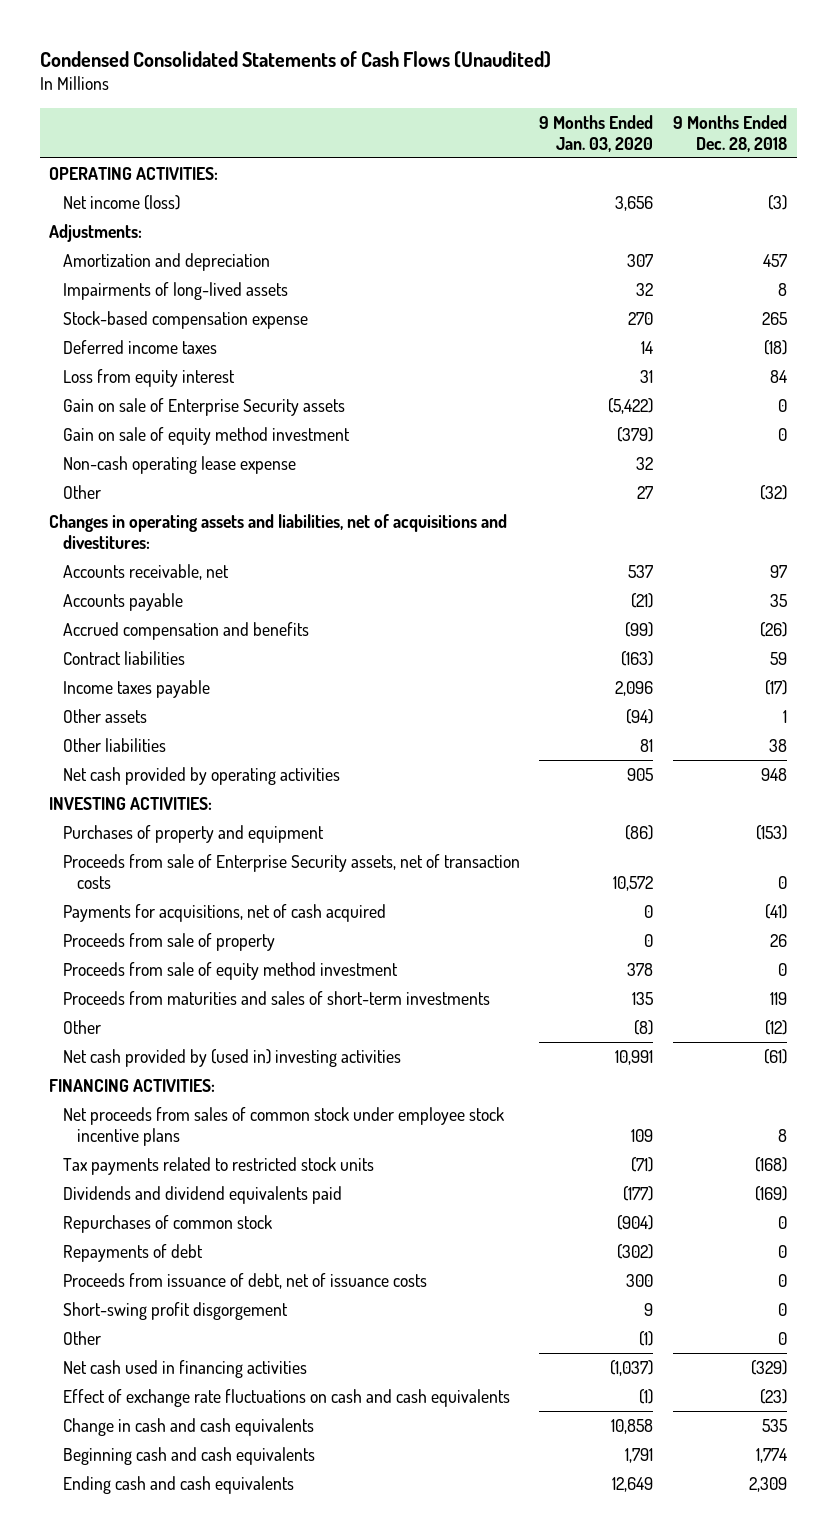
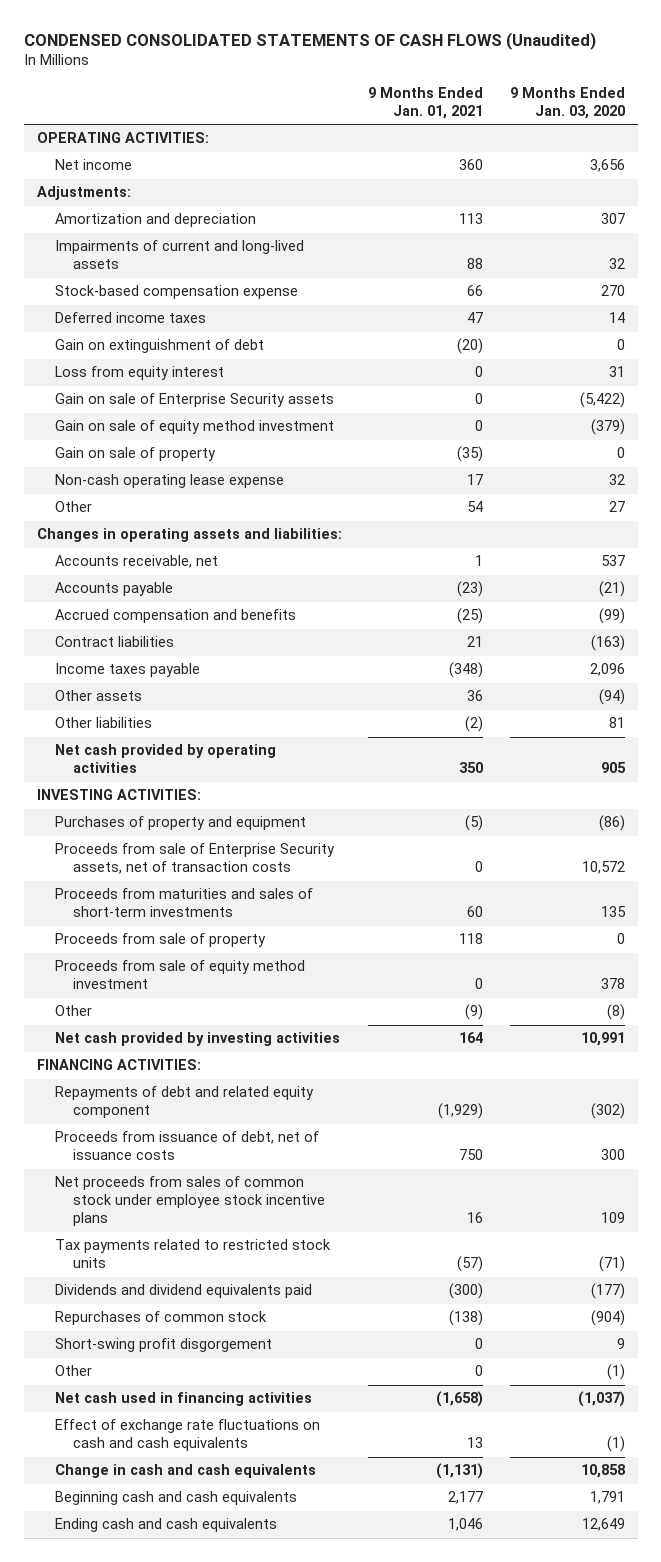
- Condensed Consolidated Statements of Cash Flows (Unaudited)
+ CONDENSED CONSOLIDATED STATEMENTS OF CASH FLOWS (Unaudited)
- | 9 Months Ended Jan. 03, 2020 | 9 Months Ended Dec. 28, 2018
+ | 9 Months Ended Jan. 01, 2021 | 9 Months Ended Jan. 03, 2020
- Net income (loss) | 3,656 | (3)
+ Net income | 360 | 3,656
- Impairments of long-lived assets | 32 | 8
+ Impairments of current and long-lived assets | 88 | 32
+ Gain on extinguishment of debt | (20) | 0
+ Gain on sale of property | (35) | 0
- Changes in operating assets and liabilities, net of acquisitions and divestitures:
+ Changes in operating assets and liabilities:
- Payments for acquisitions, net of cash acquired | 0 | (41)
moved up: Proceeds from maturities and sales of short-term investments | 60 | 135
- Net cash provided by (used in) investing activities | 10,991 | (61)
+ Net cash provided by investing activities | 164 | 10,991
+ Repayments of debt and related equity component | (1,929) | (302)
moved up: Proceeds from issuance of debt, net of issuance costs | 750 | 300
- Repayments of debt | (302) | 0

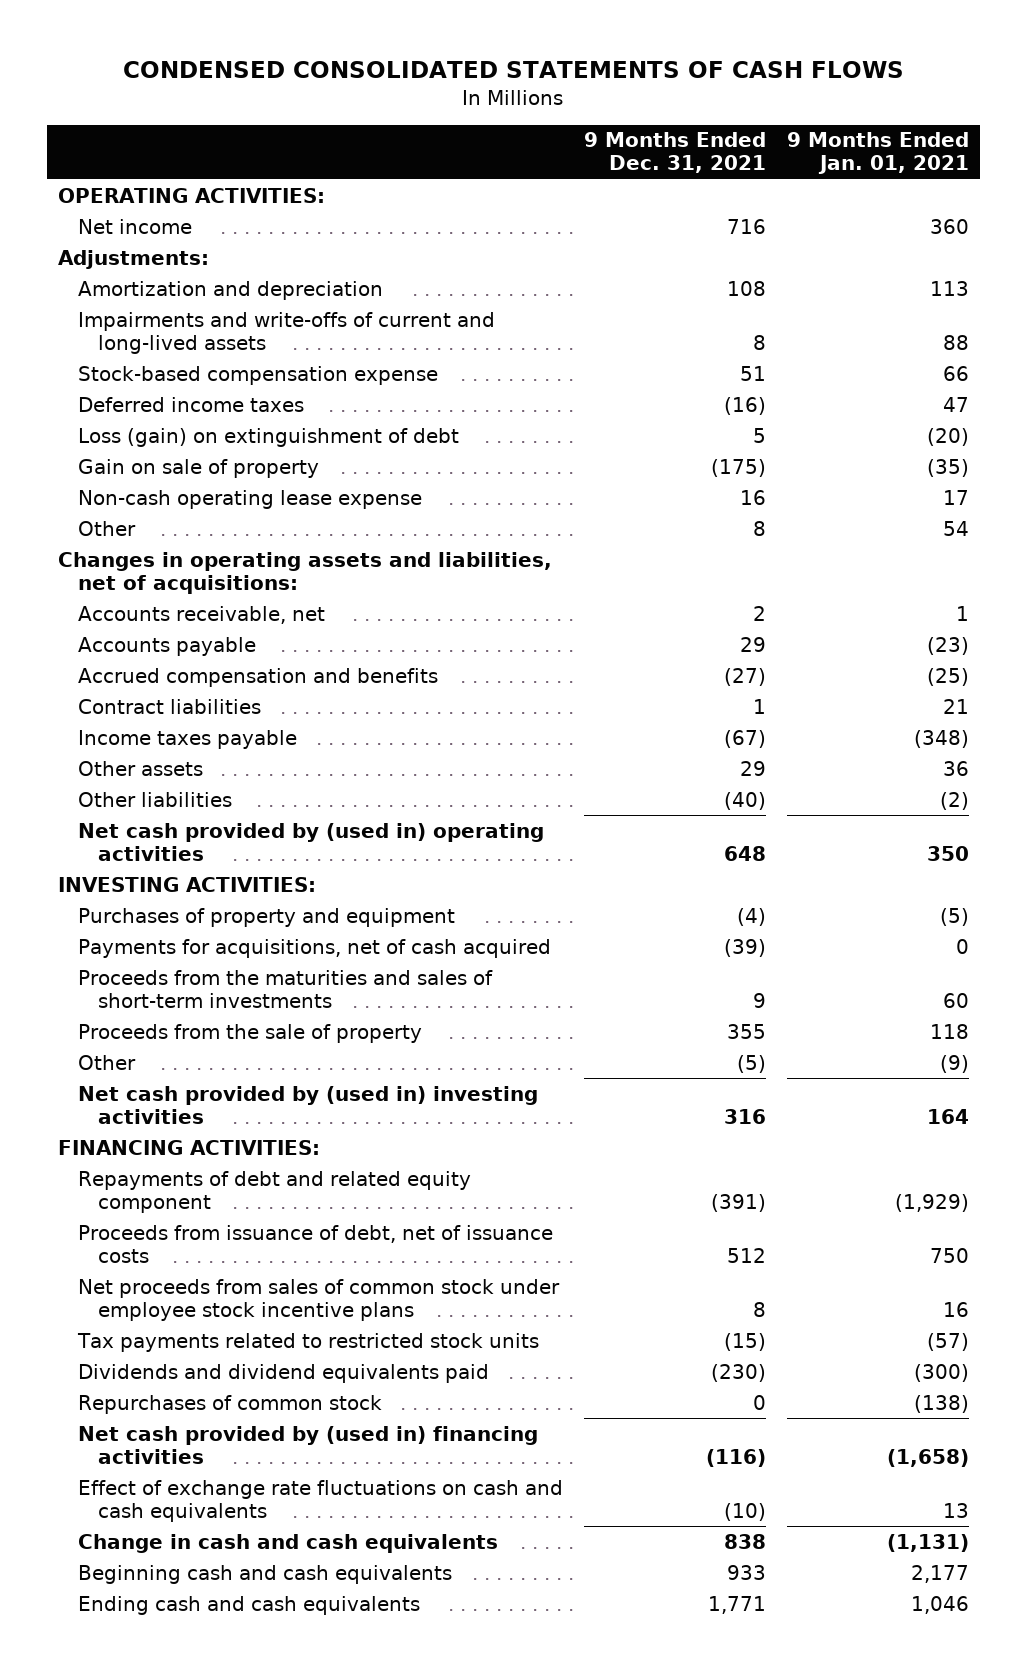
- CONDENSED CONSOLIDATED STATEMENTS OF CASH FLOWS (Unaudited)
+ CONDENSED CONSOLIDATED STATEMENTS OF CASH FLOWS
- | 9 Months Ended Jan. 01, 2021 | 9 Months Ended Jan. 03, 2020
+ | 9 Months Ended Dec. 31, 2021 | 9 Months Ended Jan. 01, 2021
- Impairments of current and long-lived assets | 88 | 32
+ Impairments and write-offs of current and long-lived assets | 8 | 88
- Gain on extinguishment of debt | (20) | 0
- Loss from equity interest | 0 | 31
- Gain on sale of Enterprise Security assets | 0 | (5,422)
- Gain on sale of equity method investment | 0 | (379)
+ Loss (gain) on extinguishment of debt | 5 | (20)
- Changes in operating assets and liabilities:
+ Changes in operating assets and liabilities, net of acquisitions:
- Net cash provided by operating activities | 350 | 905
+ Net cash provided by (used in) operating activities | 648 | 350
- Proceeds from sale of Enterprise Security assets, net of transaction costs | 0 | 10,572
- Proceeds from maturities and sales of short-term investments | 60 | 135
- Proceeds from sale of property | 118 | 0
- Proceeds from sale of equity method investment | 0 | 378
+ Payments for acquisitions, net of cash acquired | (39) | 0
+ Proceeds from the maturities and sales of short-term investments | 9 | 60
+ Proceeds from the sale of property | 355 | 118
- Net cash provided by investing activities | 164 | 10,991
+ Net cash provided by (used in) investing activities | 316 | 164
- Short-swing profit disgorgement | 0 | 9
- Other | 0 | (1)
- Net cash used in financing activities | (1,658) | (1,037)
+ Net cash provided by (used in) financing activities | (116) | (1,658)

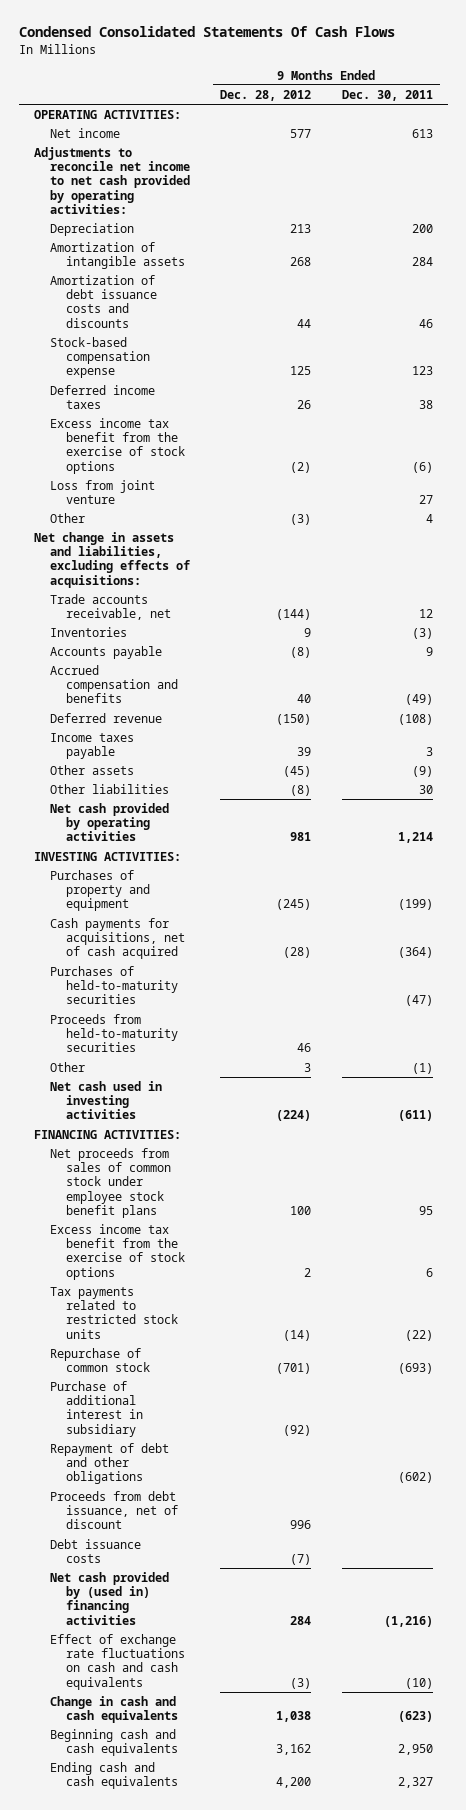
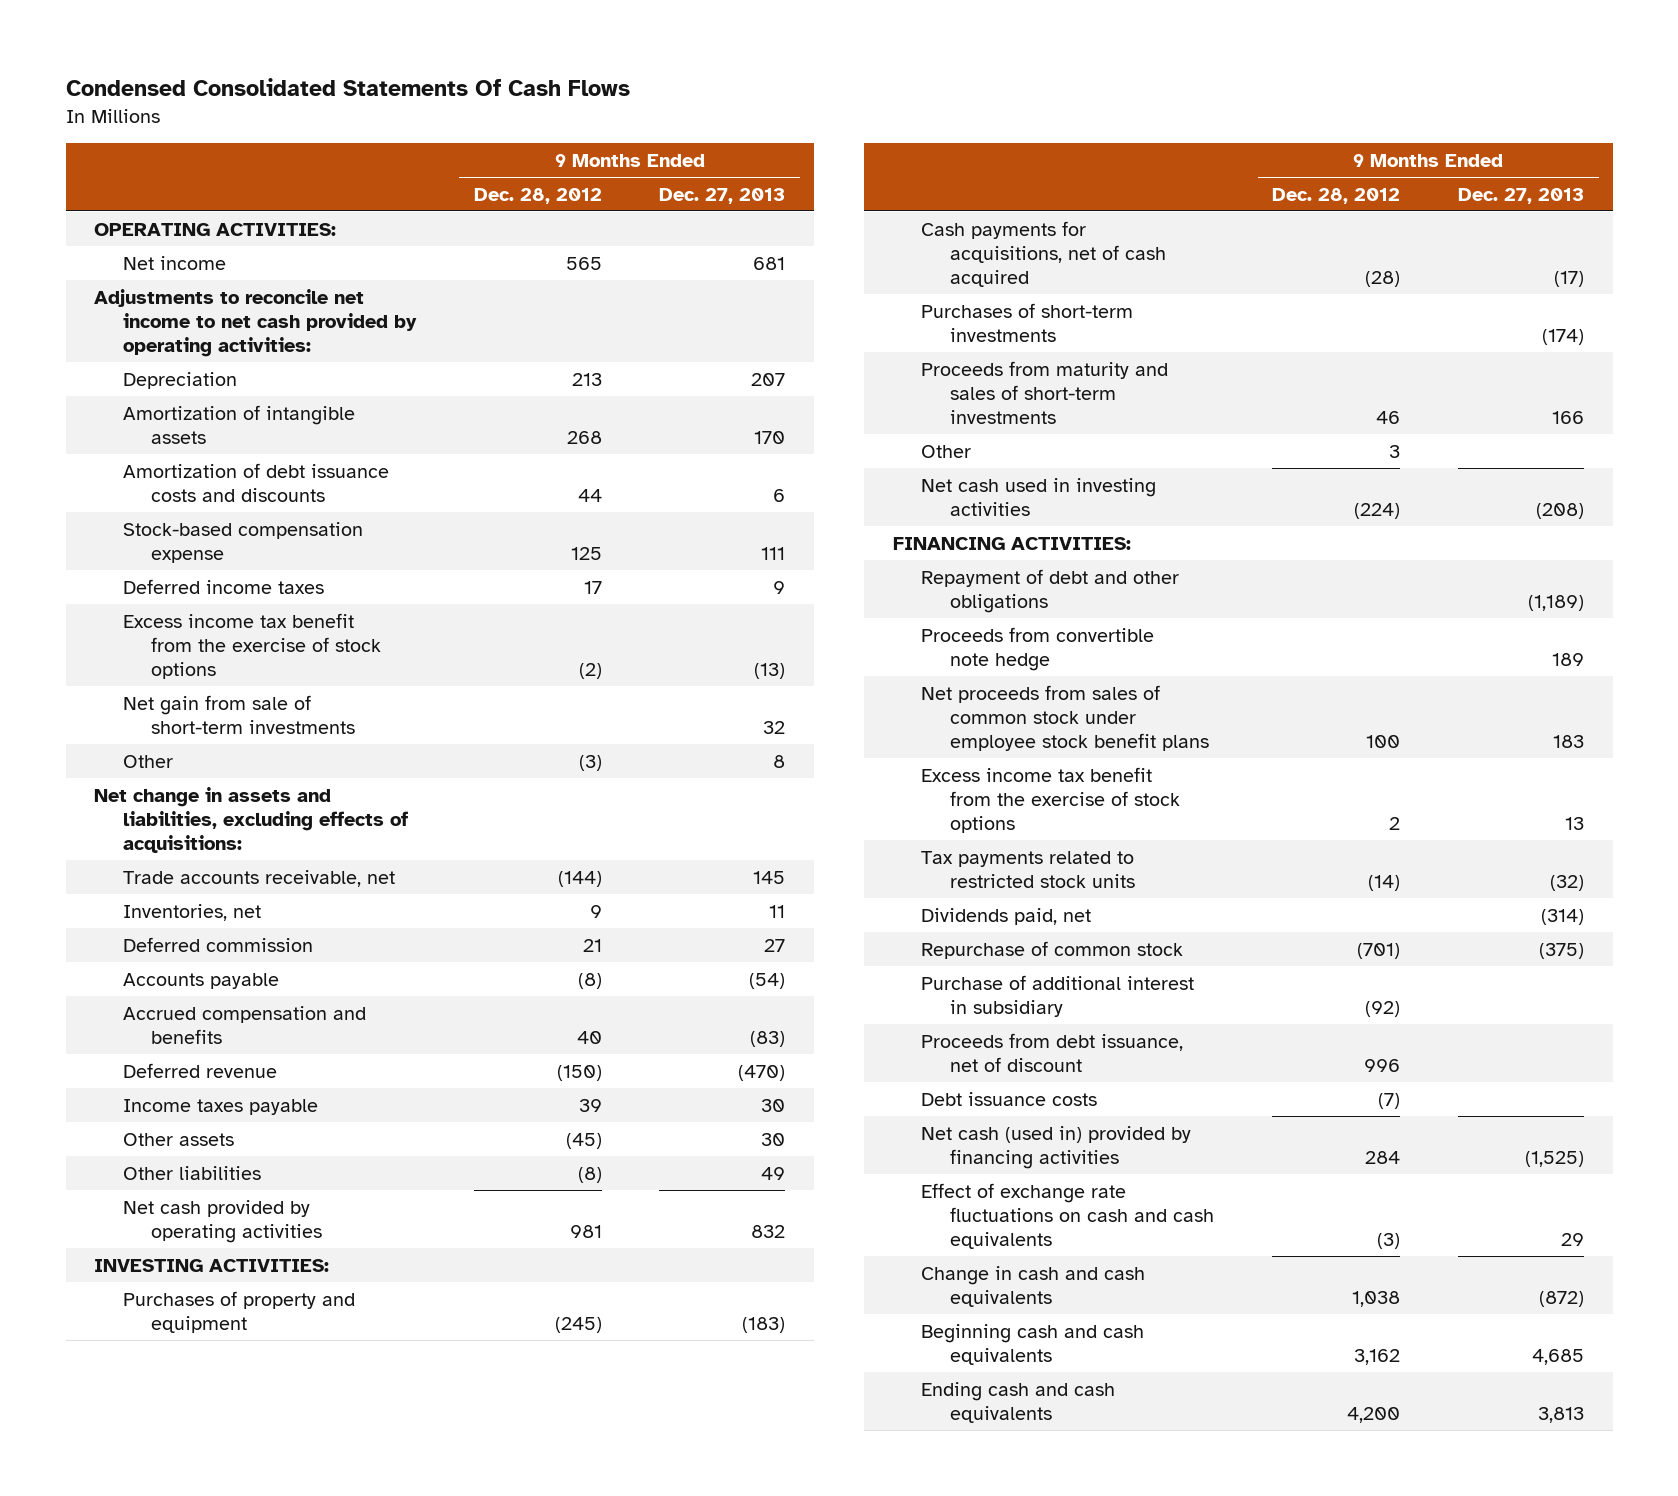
- | 9 Months Ended Dec. 28, 2012 | 9 Months Ended Dec. 30, 2011
+ | 9 Months Ended Dec. 28, 2012 | 9 Months Ended Dec. 27, 2013
- Net income | 577 | 613
+ Net income | 565 | 681
- Deferred income taxes | 26 | 38
+ Deferred income taxes | 17 | 9
- Loss from joint venture | | 27
+ Net gain from sale of short-term investments | | 32
- Inventories | 9 | (3)
+ Inventories, net | 9 | 11
+ Deferred commission | 21 | 27
- Purchases of held-to-maturity securities | | (47)
- Proceeds from held-to-maturity securities | 46 |
+ Purchases of short-term investments | | (174)
+ Proceeds from maturity and sales of short-term investments | 46 | 166
moved up: Repayment of debt and other obligations | | (1,189)
+ Proceeds from convertible note hedge | | 189
+ Dividends paid, net | | (314)
- Net cash provided by (used in) financing activities | 284 | (1,216)
+ Net cash (used in) provided by financing activities | 284 | (1,525)

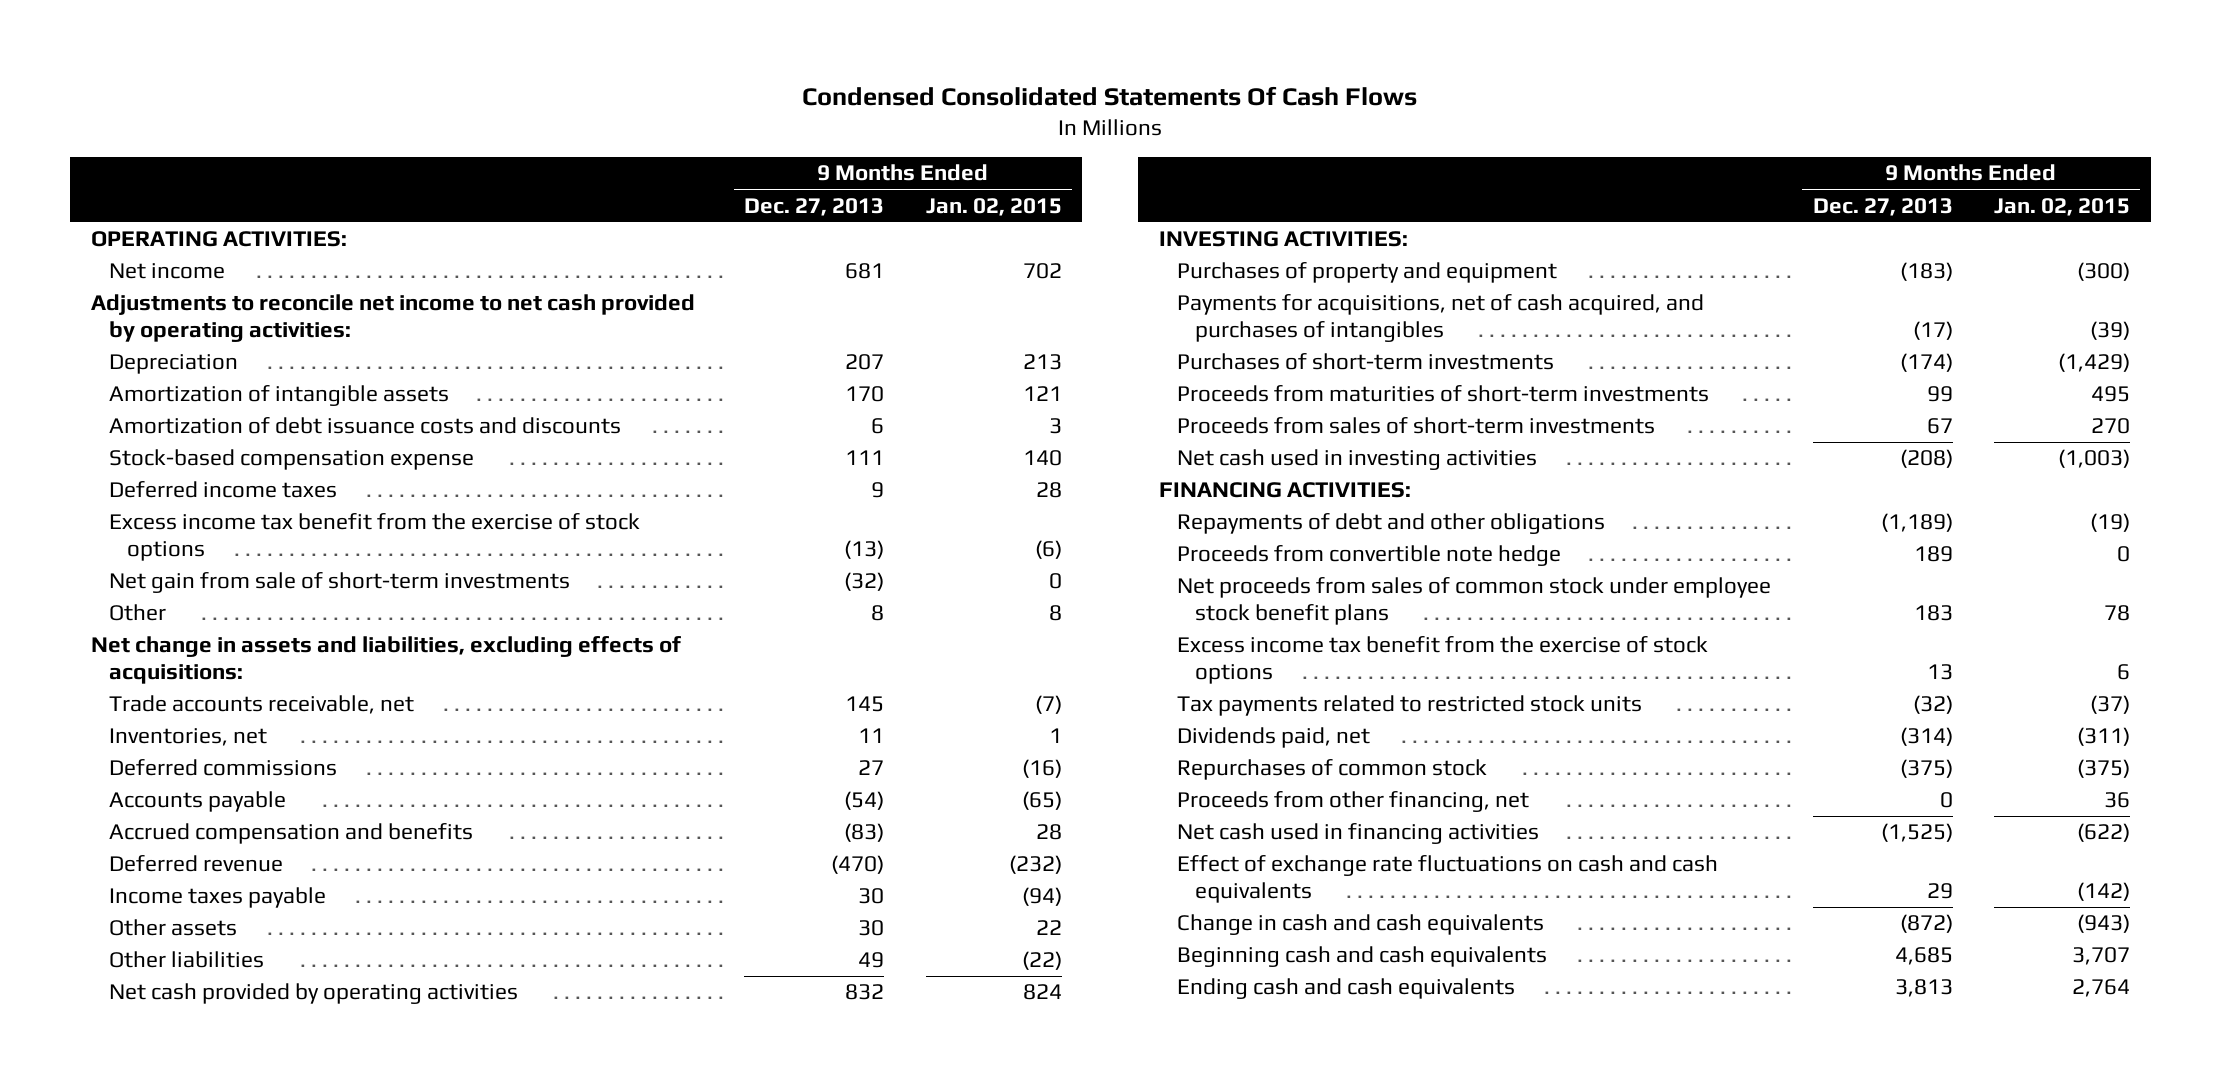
- | 9 Months Ended Dec. 28, 2012 | 9 Months Ended Dec. 27, 2013
+ | 9 Months Ended Dec. 27, 2013 | 9 Months Ended Jan. 02, 2015
- Net gain from sale of short-term investments | | 32
+ Net gain from sale of short-term investments | (32) | 0
- Deferred commission | 21 | 27
+ Deferred commissions | 27 | (16)
- Cash payments for acquisitions, net of cash acquired | (28) | (17)
+ Payments for acquisitions, net of cash acquired, and purchases of intangibles | (17) | (39)
- Proceeds from maturity and sales of short-term investments | 46 | 166
- Other | 3 |
+ Proceeds from maturities of short-term investments | 99 | 495
+ Proceeds from sales of short-term investments | 67 | 270
- Repayment of debt and other obligations | | (1,189)
+ Repayments of debt and other obligations | (1,189) | (19)
- Repurchase of common stock | (701) | (375)
- Purchase of additional interest in subsidiary | (92) |
- Proceeds from debt issuance, net of discount | 996 |
- Debt issuance costs | (7) |
- Net cash (used in) provided by financing activities | 284 | (1,525)
+ Repurchases of common stock | (375) | (375)
+ Proceeds from other financing, net | 0 | 36
+ Net cash used in financing activities | (1,525) | (622)

